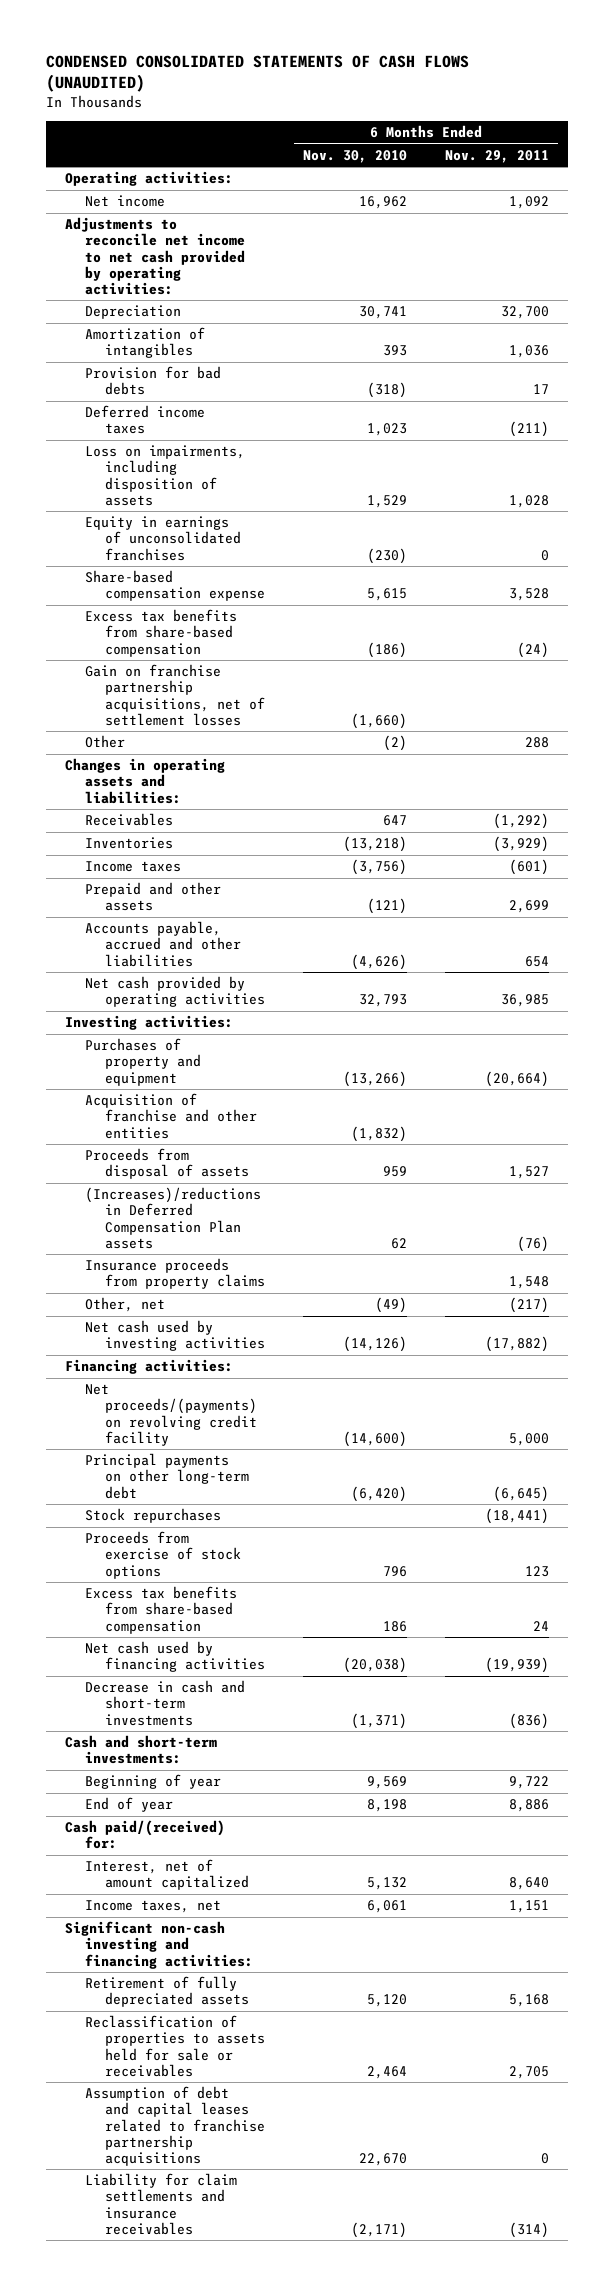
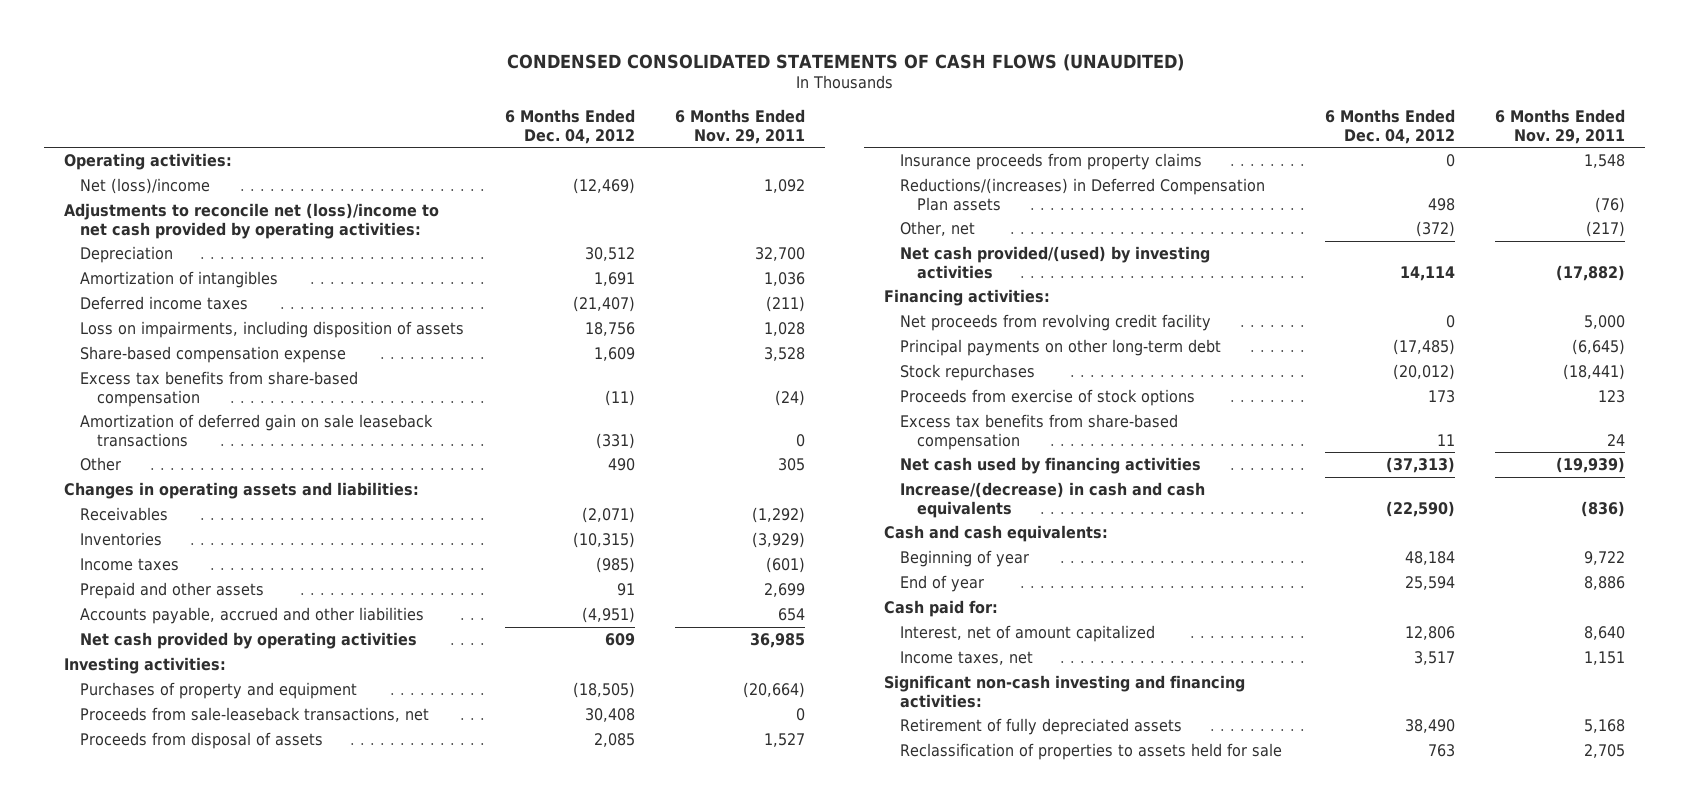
- | 6 Months Ended Nov. 30, 2010 | 6 Months Ended Nov. 29, 2011
+ | 6 Months Ended Dec. 04, 2012 | 6 Months Ended Nov. 29, 2011
- Net income | 16,962 | 1,092
- Adjustments to reconcile net income to net cash provided by operating activities:
+ Net (loss)/income | (12,469) | 1,092
+ Adjustments to reconcile net (loss)/income to net cash provided by operating activities:
- Provision for bad debts | (318) | 17
- Equity in earnings of unconsolidated franchises | (230) | 0
- Gain on franchise partnership acquisitions, net of settlement losses | (1,660) |
- Other | (2) | 288
+ Amortization of deferred gain on sale leaseback transactions | (331) | 0
+ Other | 490 | 305
- Acquisition of franchise and other entities | (1,832) |
+ Proceeds from sale-leaseback transactions, net | 30,408 | 0
- (Increases)/reductions in Deferred Compensation Plan assets | 62 | (76)
+ Reductions/(increases) in Deferred Compensation Plan assets | 498 | (76)
- Net cash used by investing activities | (14,126) | (17,882)
+ Net cash provided/(used) by investing activities | 14,114 | (17,882)
- Net proceeds/(payments) on revolving credit facility | (14,600) | 5,000
+ Net proceeds from revolving credit facility | 0 | 5,000
- Decrease in cash and short-term investments | (1,371) | (836)
- Cash and short-term investments:
+ Increase/(decrease) in cash and cash equivalents | (22,590) | (836)
+ Cash and cash equivalents:
- Cash paid/(received) for:
+ Cash paid for:
- Reclassification of properties to assets held for sale or receivables | 2,464 | 2,705
- Assumption of debt and capital leases related to franchise partnership acquisitions | 22,670 | 0
- Liability for claim settlements and insurance receivables | (2,171) | (314)
+ Reclassification of properties to assets held for sale | 763 | 2,705

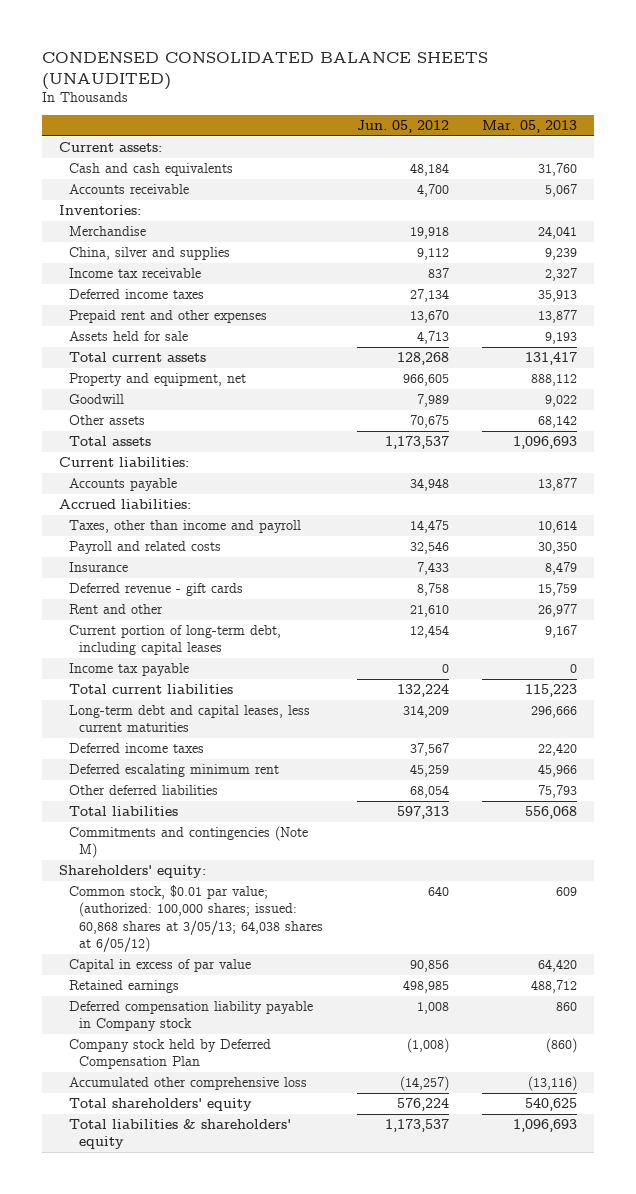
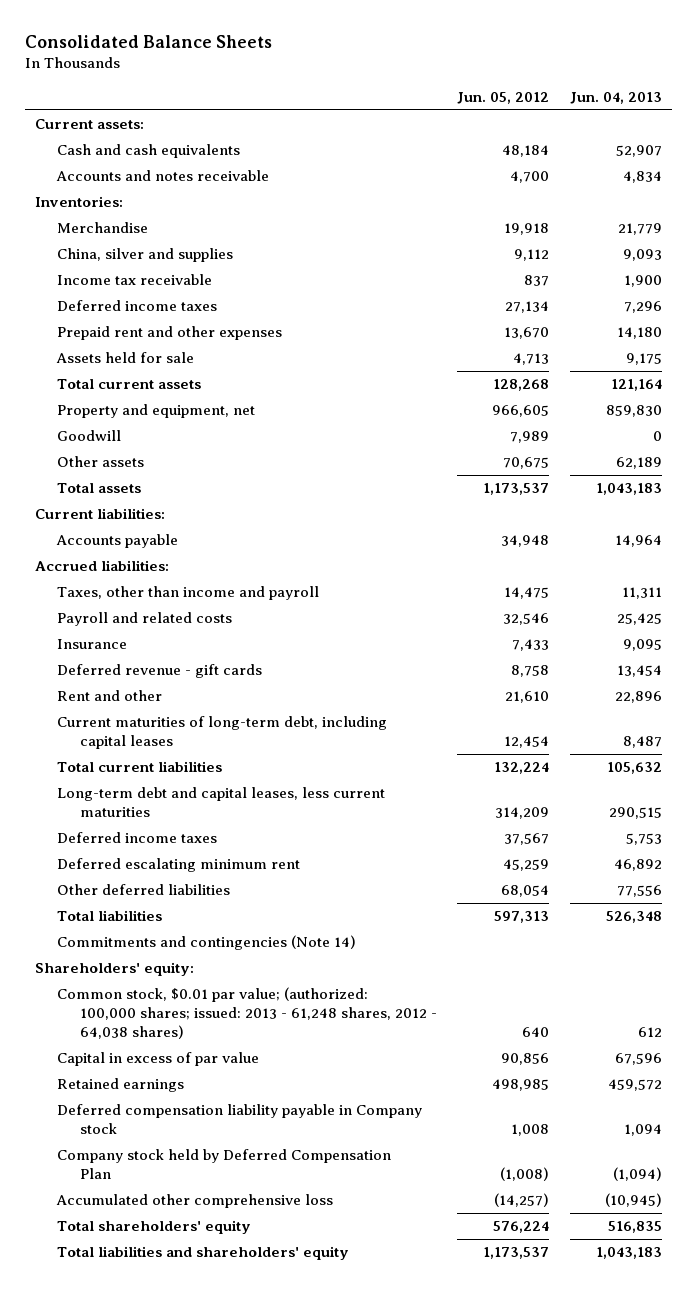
- CONDENSED CONSOLIDATED BALANCE SHEETS (UNAUDITED)
+ Consolidated Balance Sheets
- | Jun. 05, 2012 | Mar. 05, 2013
+ | Jun. 05, 2012 | Jun. 04, 2013
- Accounts receivable | 4,700 | 5,067
+ Accounts and notes receivable | 4,700 | 4,834
- Current portion of long-term debt, including capital leases | 12,454 | 9,167
- Income tax payable | 0 | 0
+ Current maturities of long-term debt, including capital leases | 12,454 | 8,487
- Commitments and contingencies (Note M)
+ Commitments and contingencies (Note 14)
- Common stock, $0.01 par value; (authorized: 100,000 shares; issued: 60,868 shares at 3/05/13; 64,038 shares at 6/05/12) | 640 | 609
+ Common stock, $0.01 par value; (authorized: 100,000 shares; issued: 2013 - 61,248 shares, 2012 - 64,038 shares) | 640 | 612
- Total liabilities & shareholders' equity | 1,173,537 | 1,096,693
+ Total liabilities and shareholders' equity | 1,173,537 | 1,043,183

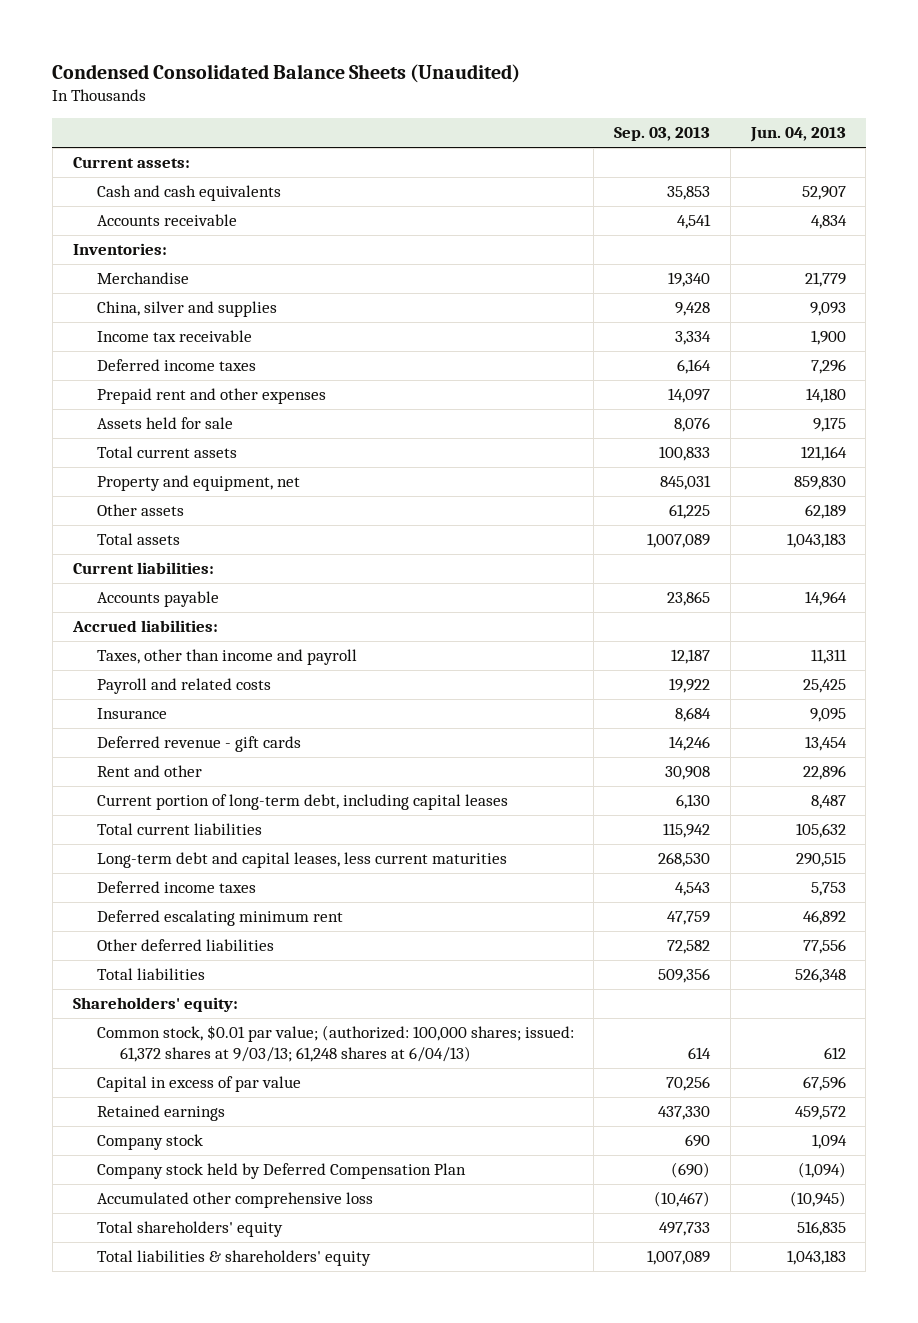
- Consolidated Balance Sheets
+ Condensed Consolidated Balance Sheets (Unaudited)
- | Jun. 05, 2012 | Jun. 04, 2013
+ | Sep. 03, 2013 | Jun. 04, 2013
- Accounts and notes receivable | 4,700 | 4,834
+ Accounts receivable | 4,541 | 4,834
- Goodwill | 7,989 | 0
- Current maturities of long-term debt, including capital leases | 12,454 | 8,487
+ Current portion of long-term debt, including capital leases | 6,130 | 8,487
- Commitments and contingencies (Note 14)
- Common stock, $0.01 par value; (authorized: 100,000 shares; issued: 2013 - 61,248 shares, 2012 - 64,038 shares) | 640 | 612
+ Common stock, $0.01 par value; (authorized: 100,000 shares; issued: 61,372 shares at 9/03/13; 61,248 shares at 6/04/13) | 614 | 612
- Deferred compensation liability payable in Company stock | 1,008 | 1,094
+ Company stock | 690 | 1,094
- Total liabilities and shareholders' equity | 1,173,537 | 1,043,183
+ Total liabilities & shareholders' equity | 1,007,089 | 1,043,183

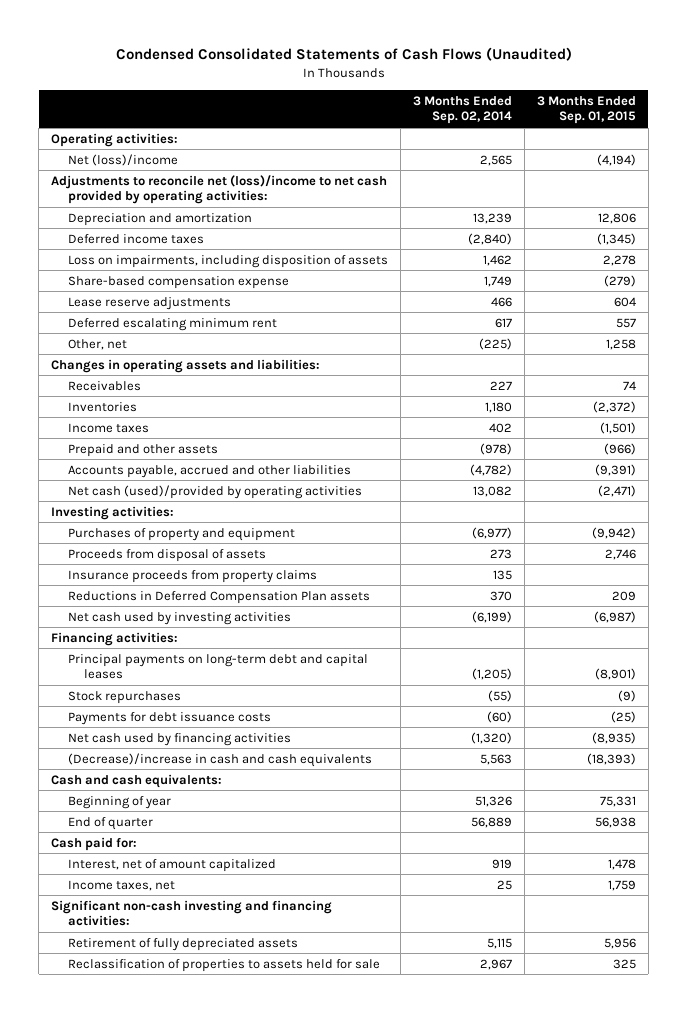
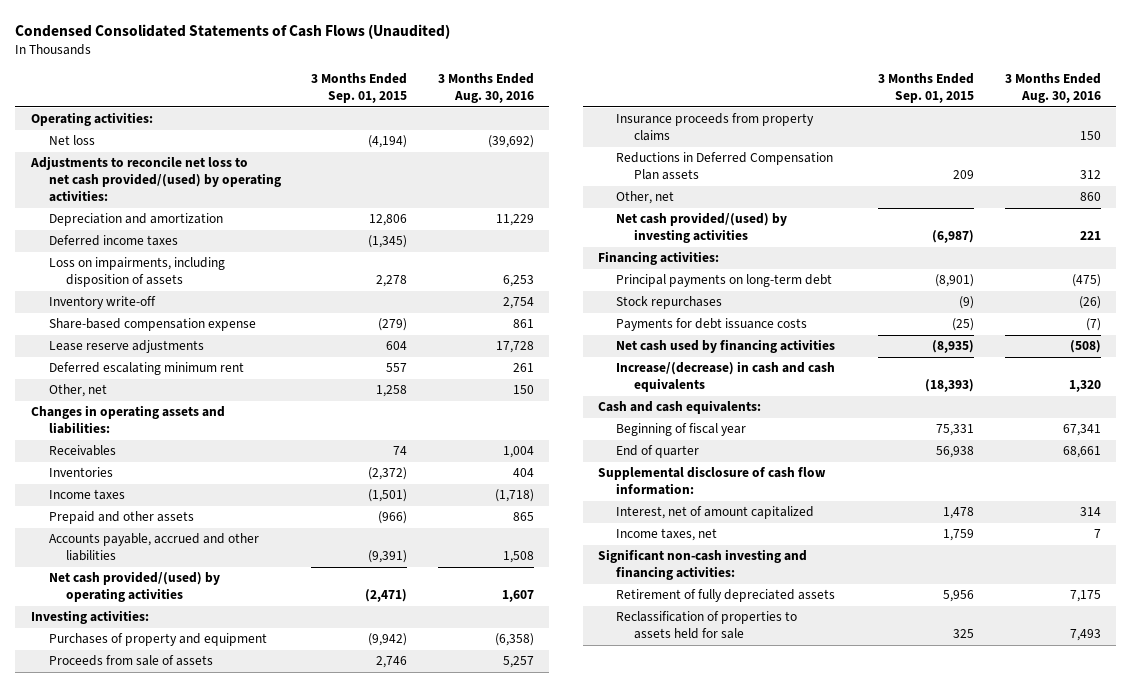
- | 3 Months Ended Sep. 02, 2014 | 3 Months Ended Sep. 01, 2015
+ | 3 Months Ended Sep. 01, 2015 | 3 Months Ended Aug. 30, 2016
- Net (loss)/income | 2,565 | (4,194)
- Adjustments to reconcile net (loss)/income to net cash provided by operating activities:
+ Net loss | (4,194) | (39,692)
+ Adjustments to reconcile net loss to net cash provided/(used) by operating activities:
+ Inventory write-off | | 2,754
- Net cash (used)/provided by operating activities | 13,082 | (2,471)
+ Net cash provided/(used) by operating activities | (2,471) | 1,607
- Proceeds from disposal of assets | 273 | 2,746
+ Proceeds from sale of assets | 2,746 | 5,257
- Net cash used by investing activities | (6,199) | (6,987)
+ Other, net | | 860
+ Net cash provided/(used) by investing activities | (6,987) | 221
- Principal payments on long-term debt and capital leases | (1,205) | (8,901)
+ Principal payments on long-term debt | (8,901) | (475)
- (Decrease)/increase in cash and cash equivalents | 5,563 | (18,393)
+ Increase/(decrease) in cash and cash equivalents | (18,393) | 1,320
- Beginning of year | 51,326 | 75,331
+ Beginning of fiscal year | 75,331 | 67,341
- Cash paid for:
+ Supplemental disclosure of cash flow information:

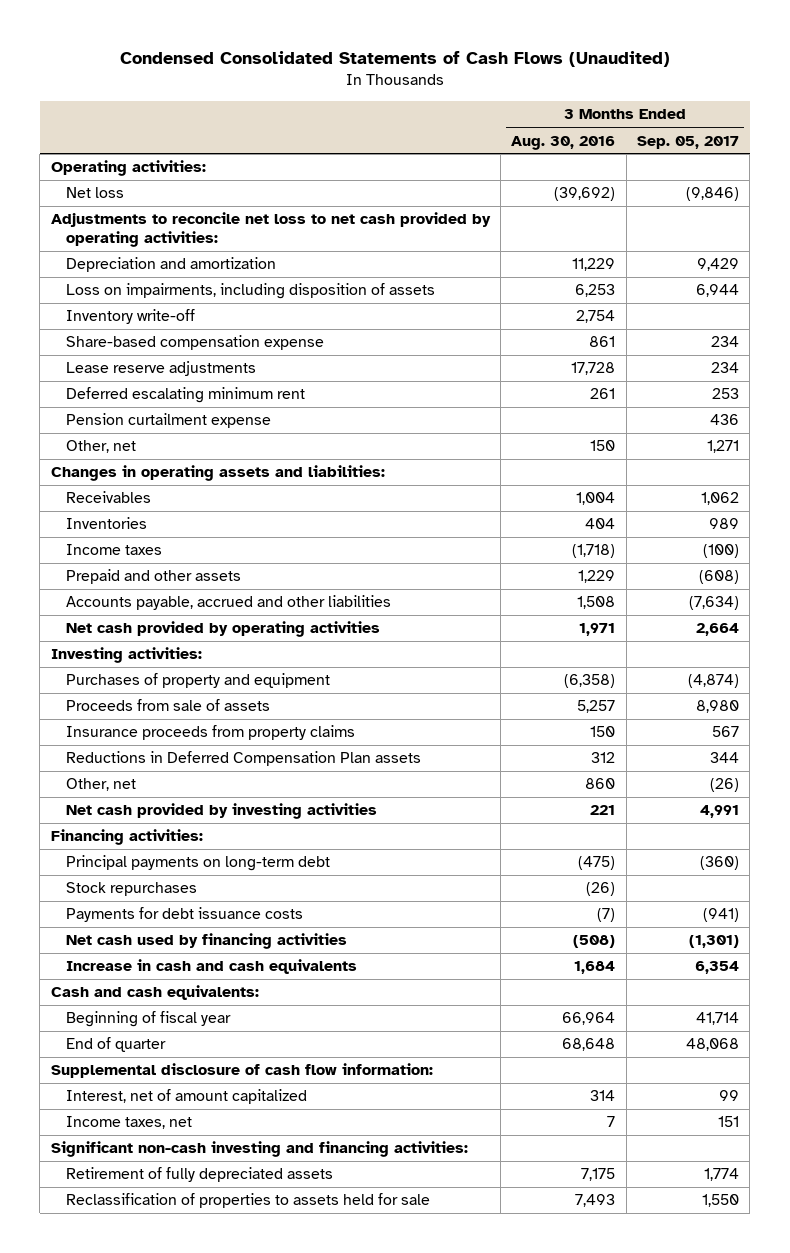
- | 3 Months Ended Sep. 01, 2015 | 3 Months Ended Aug. 30, 2016
+ | 3 Months Ended Aug. 30, 2016 | 3 Months Ended Sep. 05, 2017
- Adjustments to reconcile net loss to net cash provided/(used) by operating activities:
+ Adjustments to reconcile net loss to net cash provided by operating activities:
- Deferred income taxes | (1,345) |
+ Pension curtailment expense | | 436
- Prepaid and other assets | (966) | 865
+ Prepaid and other assets | 1,229 | (608)
- Net cash provided/(used) by operating activities | (2,471) | 1,607
+ Net cash provided by operating activities | 1,971 | 2,664
- Net cash provided/(used) by investing activities | (6,987) | 221
+ Net cash provided by investing activities | 221 | 4,991
- Increase/(decrease) in cash and cash equivalents | (18,393) | 1,320
+ Increase in cash and cash equivalents | 1,684 | 6,354
- Beginning of fiscal year | 75,331 | 67,341
- End of quarter | 56,938 | 68,661
+ Beginning of fiscal year | 66,964 | 41,714
+ End of quarter | 68,648 | 48,068

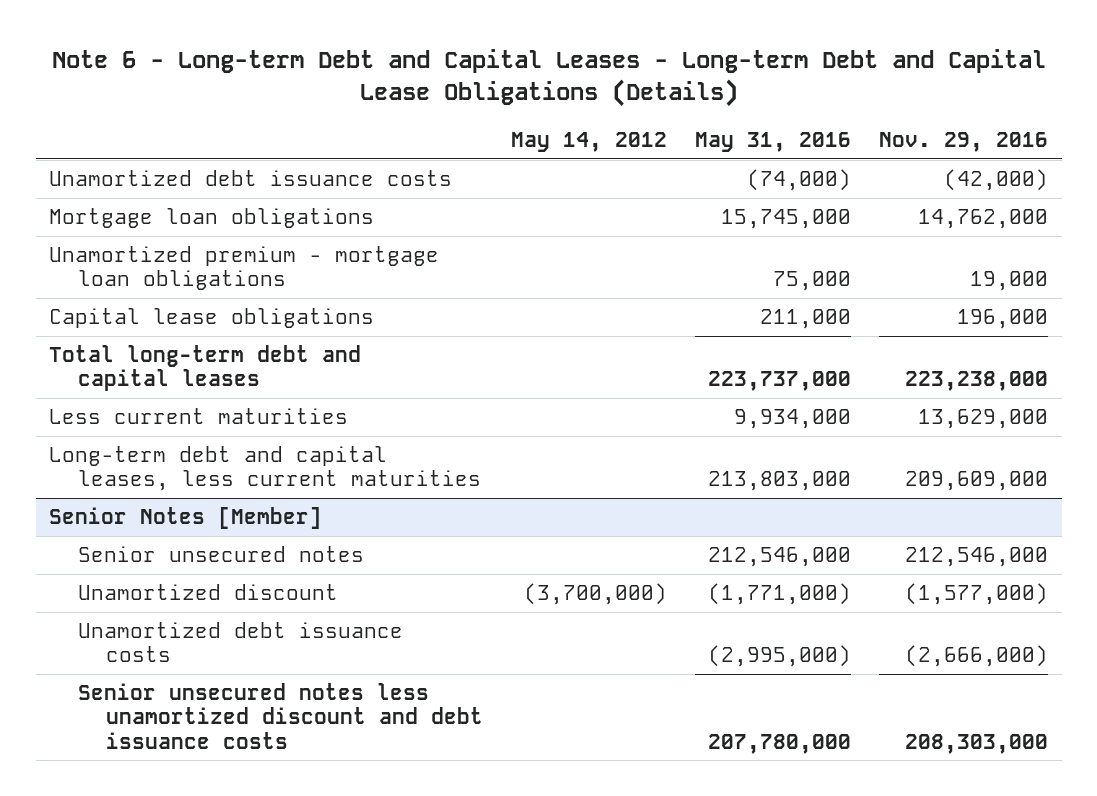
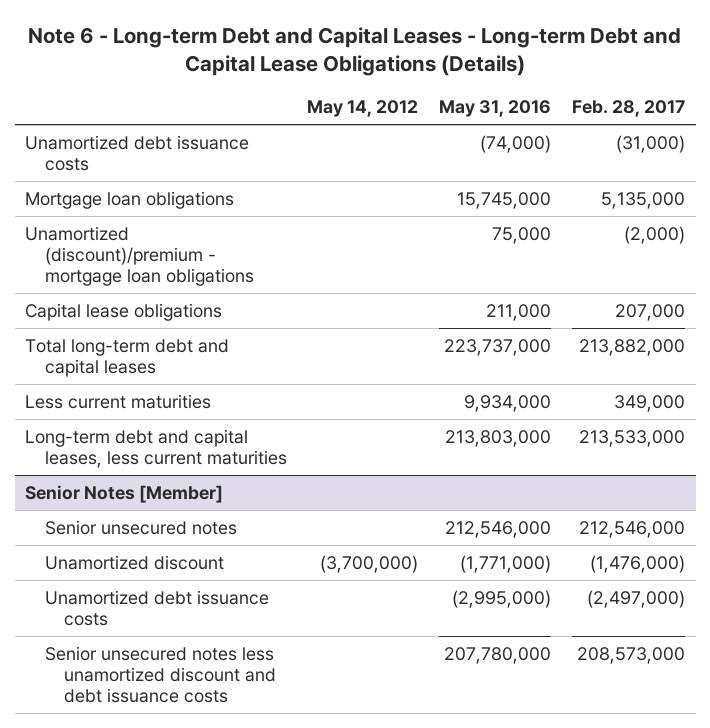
- | May 14, 2012 | May 31, 2016 | Nov. 29, 2016
+ | May 14, 2012 | May 31, 2016 | Feb. 28, 2017
- Unamortized premium - mortgage loan obligations | | 75,000 | 19,000
+ Unamortized (discount)/premium - mortgage loan obligations | | 75,000 | (2,000)

